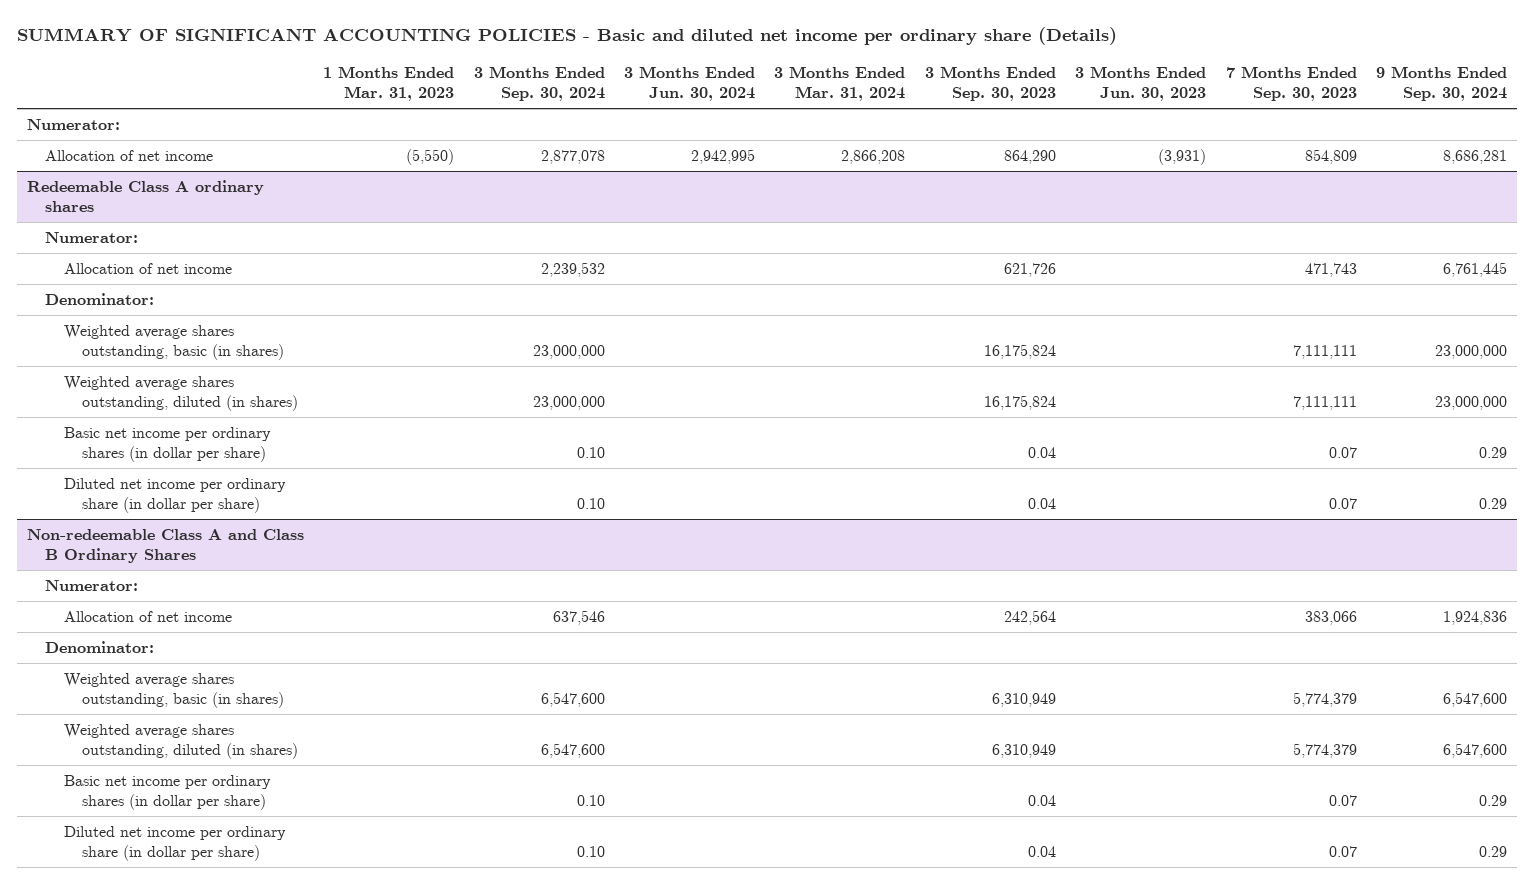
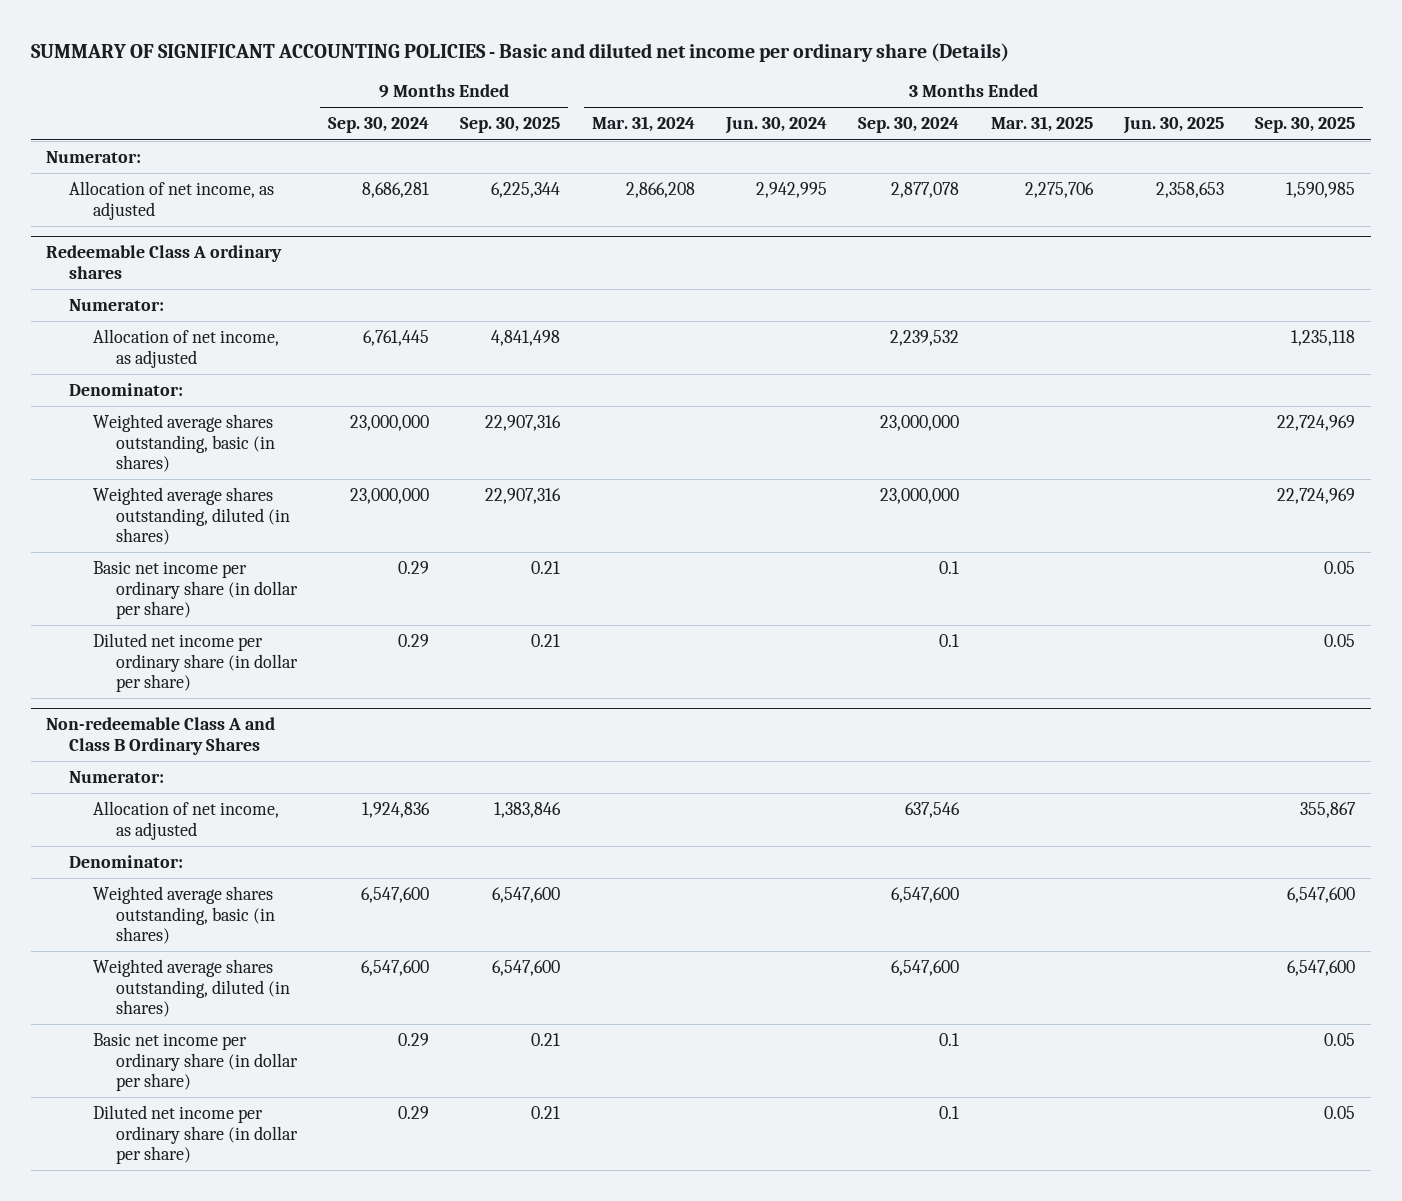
- | 1 Months Ended Mar. 31, 2023 | 3 Months Ended Sep. 30, 2024 | 3 Months Ended Jun. 30, 2024 | 3 Months Ended Mar. 31, 2024 | 3 Months Ended Sep. 30, 2023 | 3 Months Ended Jun. 30, 2023 | 7 Months Ended Sep. 30, 2023 | 9 Months Ended Sep. 30, 2024
+ | 9 Months Ended Sep. 30, 2024 | 9 Months Ended Sep. 30, 2025 | 3 Months Ended Mar. 31, 2024 | 3 Months Ended Jun. 30, 2024 | 3 Months Ended Sep. 30, 2024 | 3 Months Ended Mar. 31, 2025 | 3 Months Ended Jun. 30, 2025 | 3 Months Ended Sep. 30, 2025
- Allocation of net income | (5,550) | 2,877,078 | 2,942,995 | 2,866,208 | 864,290 | (3,931) | 854,809 | 8,686,281
+ Allocation of net income, as adjusted | 8,686,281 | 6,225,344 | 2,866,208 | 2,942,995 | 2,877,078 | 2,275,706 | 2,358,653 | 1,590,985
@ Redeemable Class A ordinary shares
- Allocation of net income | | 2,239,532 | | | 621,726 | | 471,743 | 6,761,445
+ Allocation of net income, as adjusted | 6,761,445 | 4,841,498 | | | 2,239,532 | | | 1,235,118
- Basic net income per ordinary shares (in dollar per share) | | 0.10 | | | 0.04 | | 0.07 | 0.29
- Diluted net income per ordinary share (in dollar per share) | | 0.10 | | | 0.04 | | 0.07 | 0.29
+ Basic net income per ordinary share (in dollar per share) | 0.29 | 0.21 | | | 0.1 | | | 0.05
+ Diluted net income per ordinary share (in dollar per share) | 0.29 | 0.21 | | | 0.1 | | | 0.05
@ Non-redeemable Class A and Class B Ordinary Shares
- Allocation of net income | | 637,546 | | | 242,564 | | 383,066 | 1,924,836
+ Allocation of net income, as adjusted | 1,924,836 | 1,383,846 | | | 637,546 | | | 355,867
- Basic net income per ordinary shares (in dollar per share) | | 0.10 | | | 0.04 | | 0.07 | 0.29
- Diluted net income per ordinary share (in dollar per share) | | 0.10 | | | 0.04 | | 0.07 | 0.29
+ Basic net income per ordinary share (in dollar per share) | 0.29 | 0.21 | | | 0.1 | | | 0.05
+ Diluted net income per ordinary share (in dollar per share) | 0.29 | 0.21 | | | 0.1 | | | 0.05

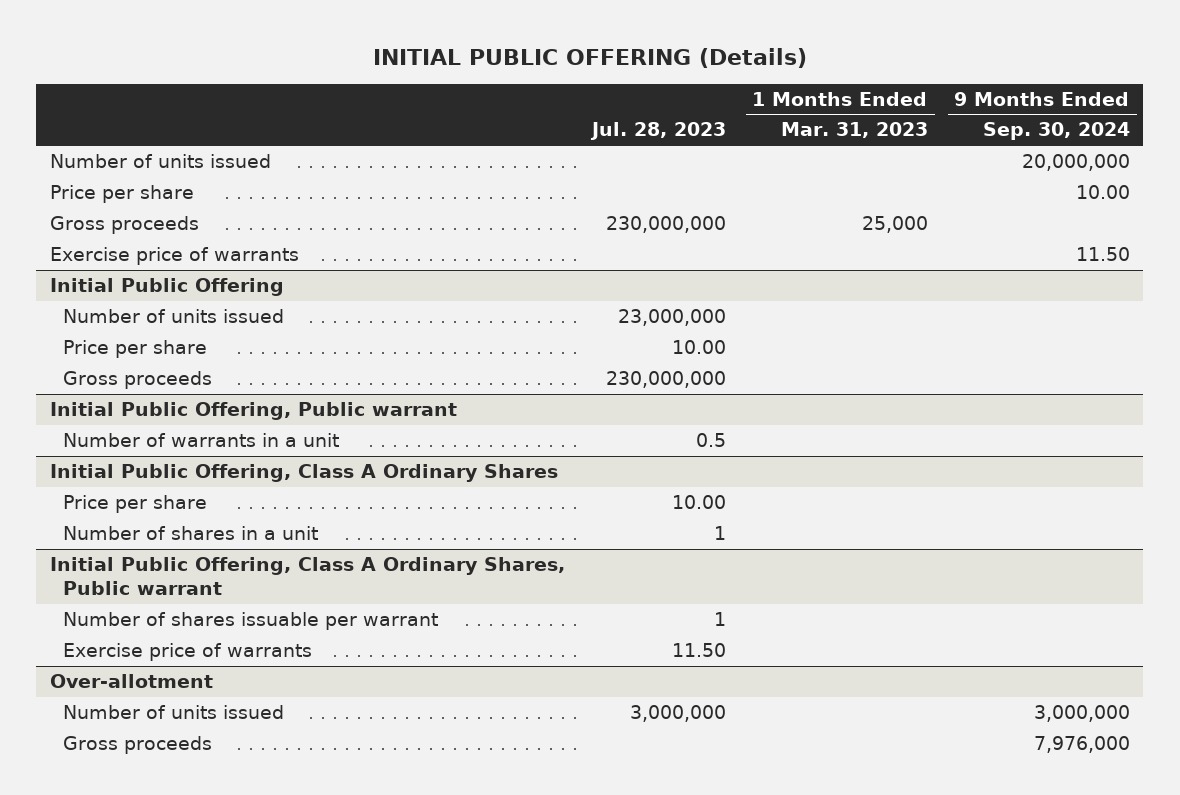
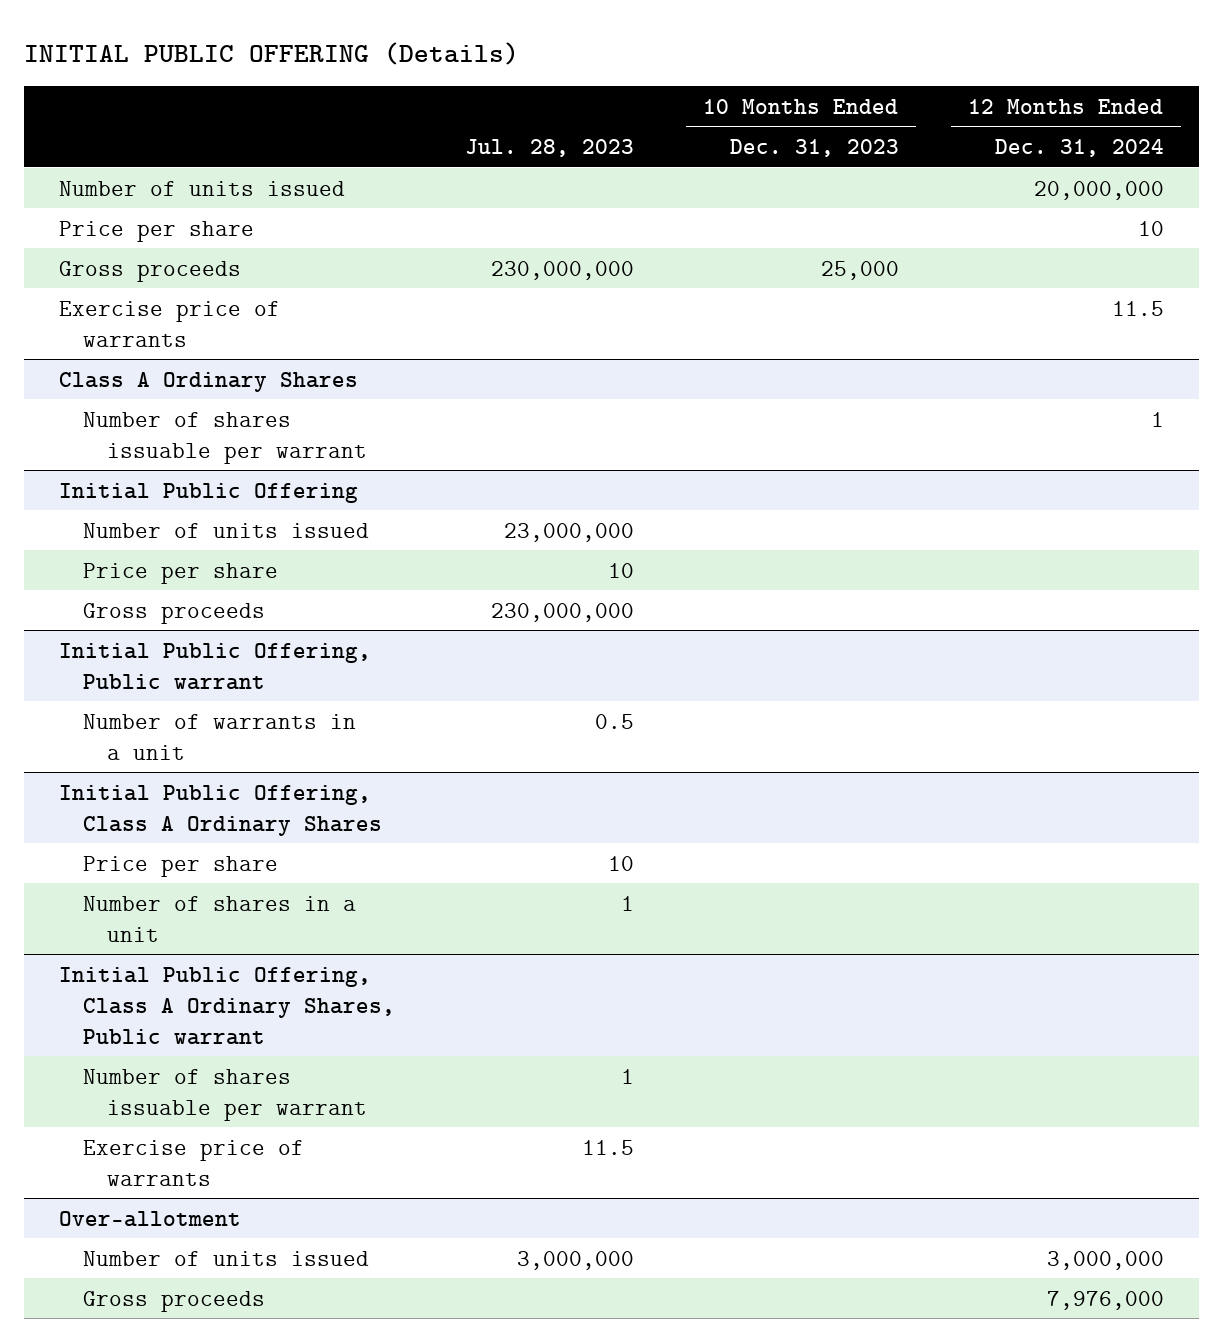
- | Jul. 28, 2023 | 1 Months Ended Mar. 31, 2023 | 9 Months Ended Sep. 30, 2024
+ | Jul. 28, 2023 | 10 Months Ended Dec. 31, 2023 | 12 Months Ended Dec. 31, 2024
+ Class A Ordinary Shares
+ Number of shares issuable per warrant | | | 1
@ Initial Public Offering
- Price per share | 10.00 | |
+ Price per share | 10 | |
@ Initial Public Offering, Class A Ordinary Shares
- Price per share | 10.00 | |
+ Price per share | 10 | |
@ Initial Public Offering, Class A Ordinary Shares, Public warrant
- Exercise price of warrants | 11.50 | |
+ Exercise price of warrants | 11.5 | |

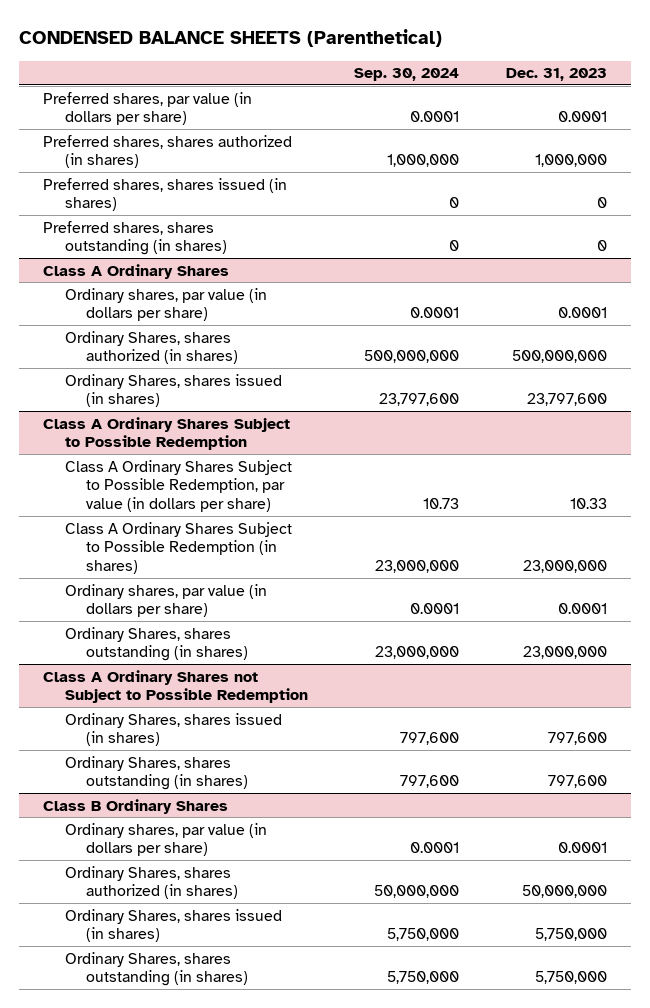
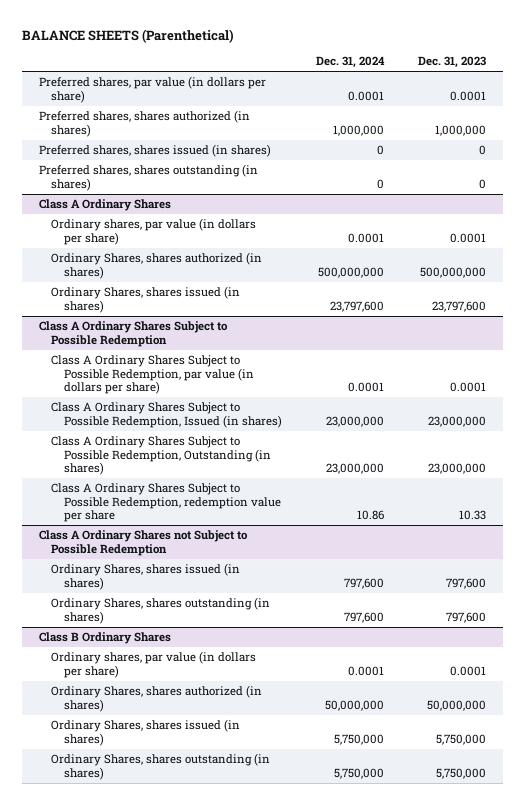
- CONDENSED BALANCE SHEETS (Parenthetical)
+ BALANCE SHEETS (Parenthetical)
- | Sep. 30, 2024 | Dec. 31, 2023
+ | Dec. 31, 2024 | Dec. 31, 2023
@ Class A Ordinary Shares Subject to Possible Redemption
- Class A Ordinary Shares Subject to Possible Redemption, par value (in dollars per share) | 10.73 | 10.33
- Class A Ordinary Shares Subject to Possible Redemption (in shares) | 23,000,000 | 23,000,000
- Ordinary shares, par value (in dollars per share) | 0.0001 | 0.0001
- Ordinary Shares, shares outstanding (in shares) | 23,000,000 | 23,000,000
+ Class A Ordinary Shares Subject to Possible Redemption, par value (in dollars per share) | 0.0001 | 0.0001
+ Class A Ordinary Shares Subject to Possible Redemption, Issued (in shares) | 23,000,000 | 23,000,000
+ Class A Ordinary Shares Subject to Possible Redemption, Outstanding (in shares) | 23,000,000 | 23,000,000
+ Class A Ordinary Shares Subject to Possible Redemption, redemption value per share | 10.86 | 10.33

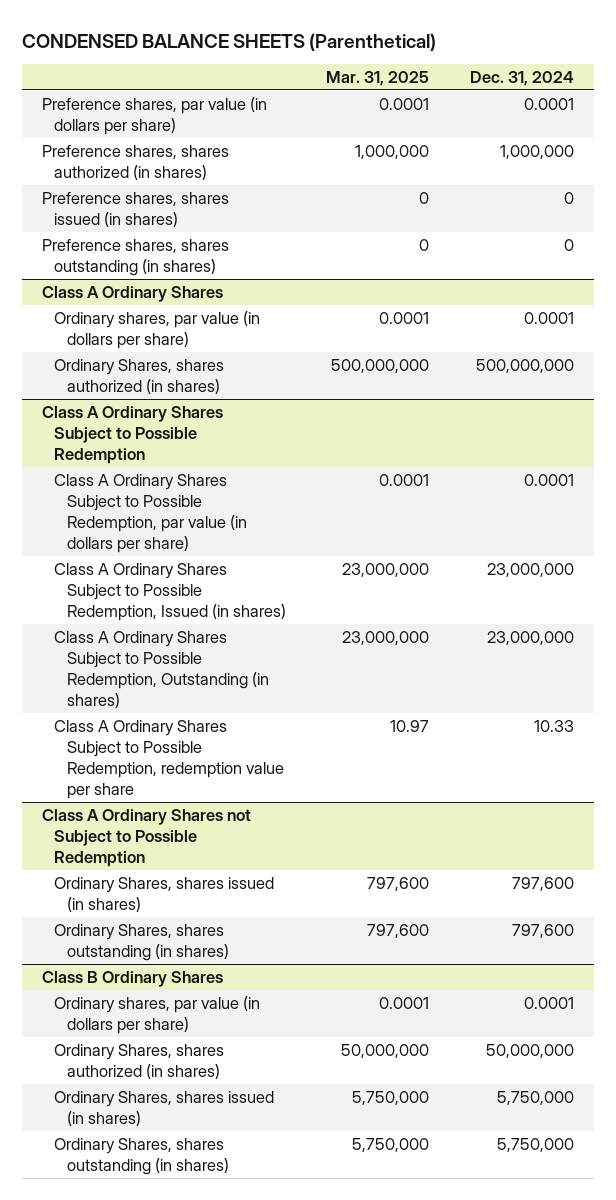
- BALANCE SHEETS (Parenthetical)
+ CONDENSED BALANCE SHEETS (Parenthetical)
- | Dec. 31, 2024 | Dec. 31, 2023
+ | Mar. 31, 2025 | Dec. 31, 2024
- Preferred shares, par value (in dollars per share) | 0.0001 | 0.0001
- Preferred shares, shares authorized (in shares) | 1,000,000 | 1,000,000
- Preferred shares, shares issued (in shares) | 0 | 0
- Preferred shares, shares outstanding (in shares) | 0 | 0
+ Preference shares, par value (in dollars per share) | 0.0001 | 0.0001
+ Preference shares, shares authorized (in shares) | 1,000,000 | 1,000,000
+ Preference shares, shares issued (in shares) | 0 | 0
+ Preference shares, shares outstanding (in shares) | 0 | 0
@ Class A Ordinary Shares
- Ordinary Shares, shares issued (in shares) | 23,797,600 | 23,797,600
@ Class A Ordinary Shares Subject to Possible Redemption
- Class A Ordinary Shares Subject to Possible Redemption, redemption value per share | 10.86 | 10.33
+ Class A Ordinary Shares Subject to Possible Redemption, redemption value per share | 10.97 | 10.33

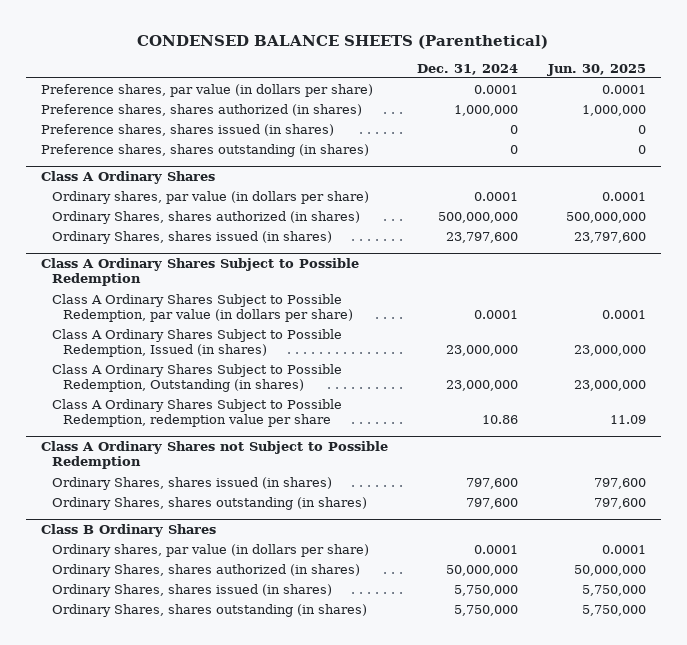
- | Mar. 31, 2025 | Dec. 31, 2024
+ | Dec. 31, 2024 | Jun. 30, 2025
@ Class A Ordinary Shares
+ Ordinary Shares, shares issued (in shares) | 23,797,600 | 23,797,600
@ Class A Ordinary Shares Subject to Possible Redemption
- Class A Ordinary Shares Subject to Possible Redemption, redemption value per share | 10.97 | 10.33
+ Class A Ordinary Shares Subject to Possible Redemption, redemption value per share | 10.86 | 11.09

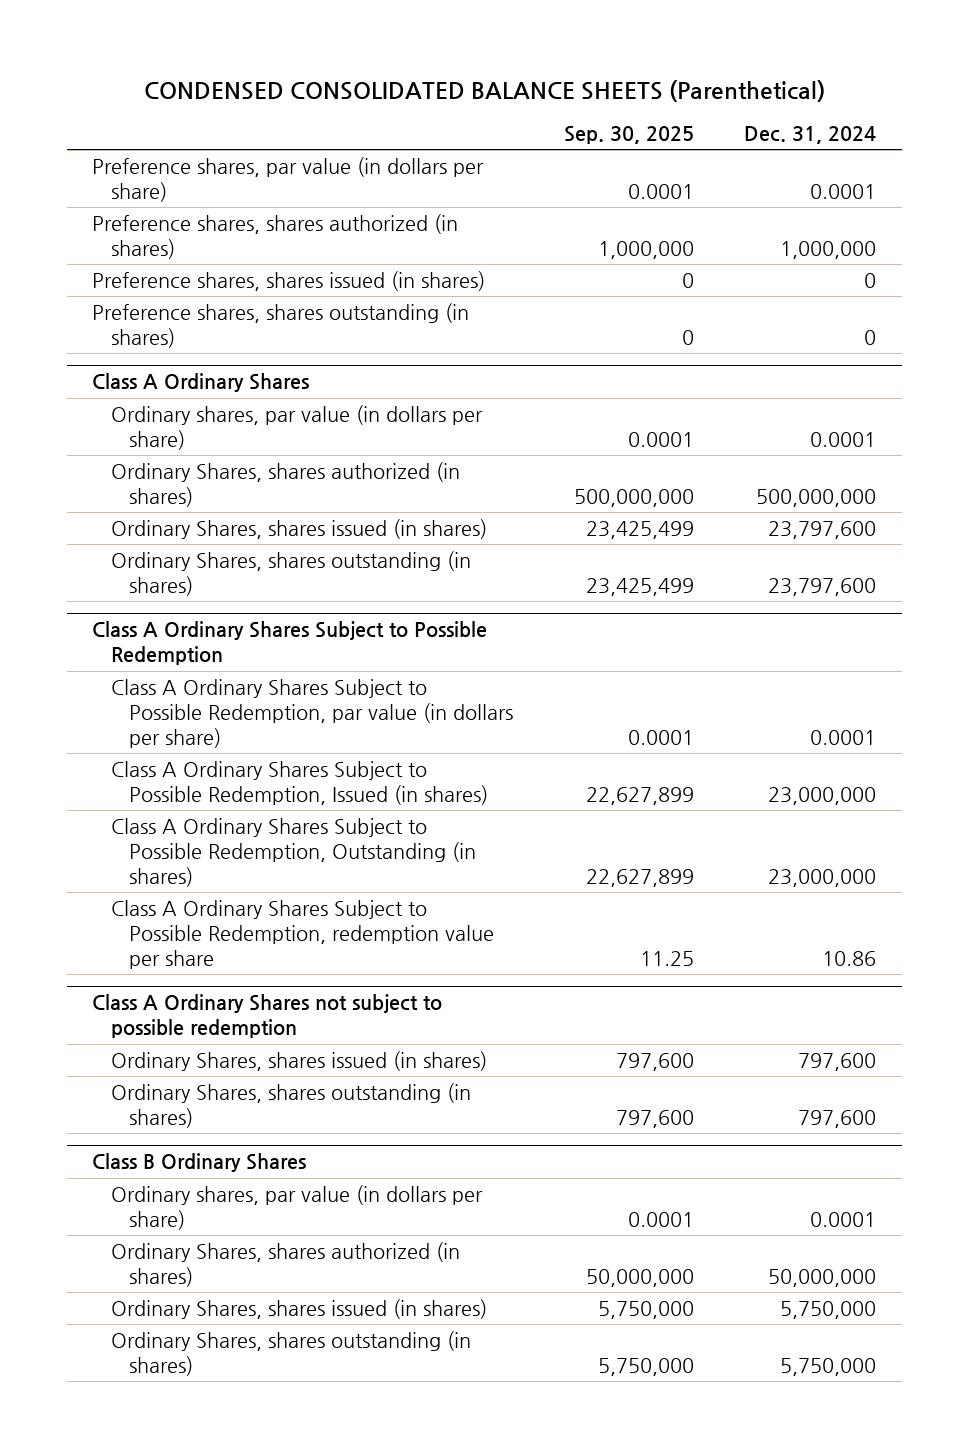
- CONDENSED BALANCE SHEETS (Parenthetical)
+ CONDENSED CONSOLIDATED BALANCE SHEETS (Parenthetical)
- | Dec. 31, 2024 | Jun. 30, 2025
+ | Sep. 30, 2025 | Dec. 31, 2024
@ Class A Ordinary Shares
+ Ordinary Shares, shares outstanding (in shares) | 23,425,499 | 23,797,600
- Class A Ordinary Shares not Subject to Possible Redemption
+ Class A Ordinary Shares not subject to possible redemption

